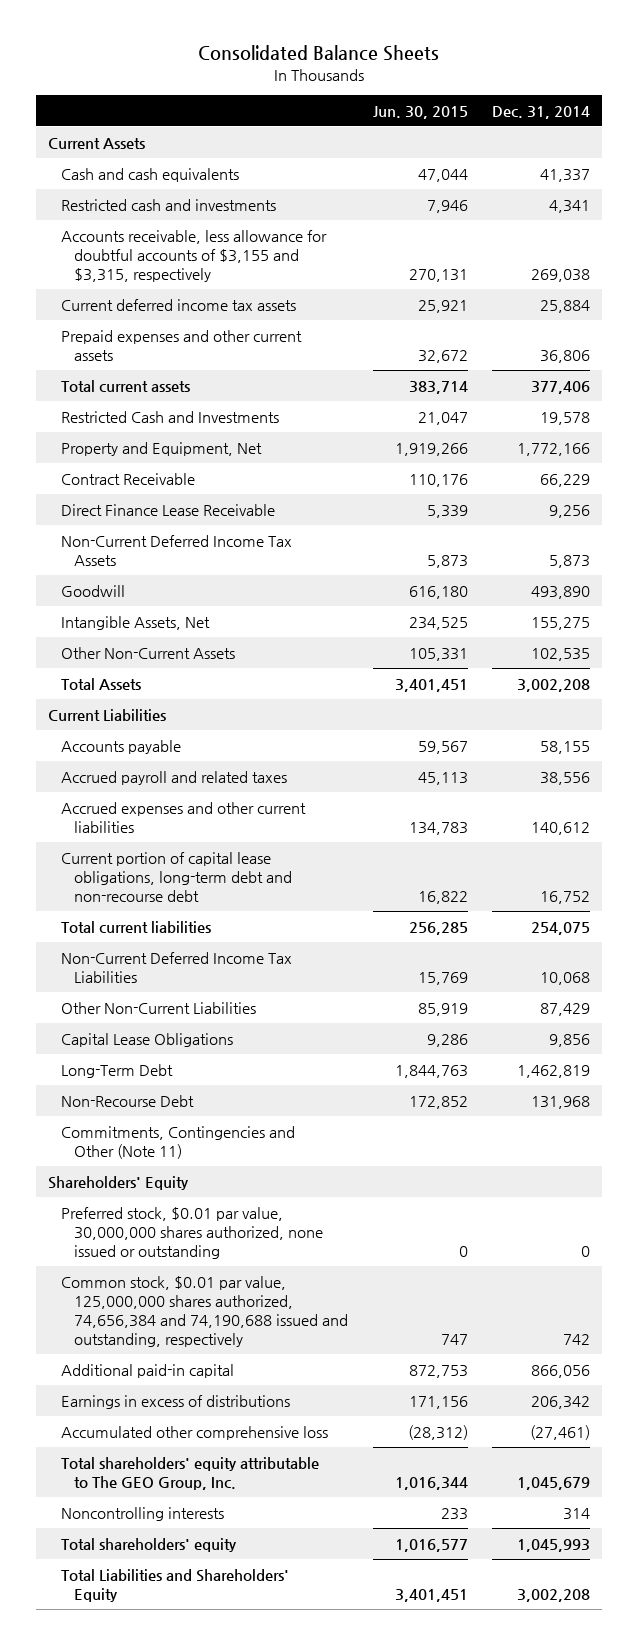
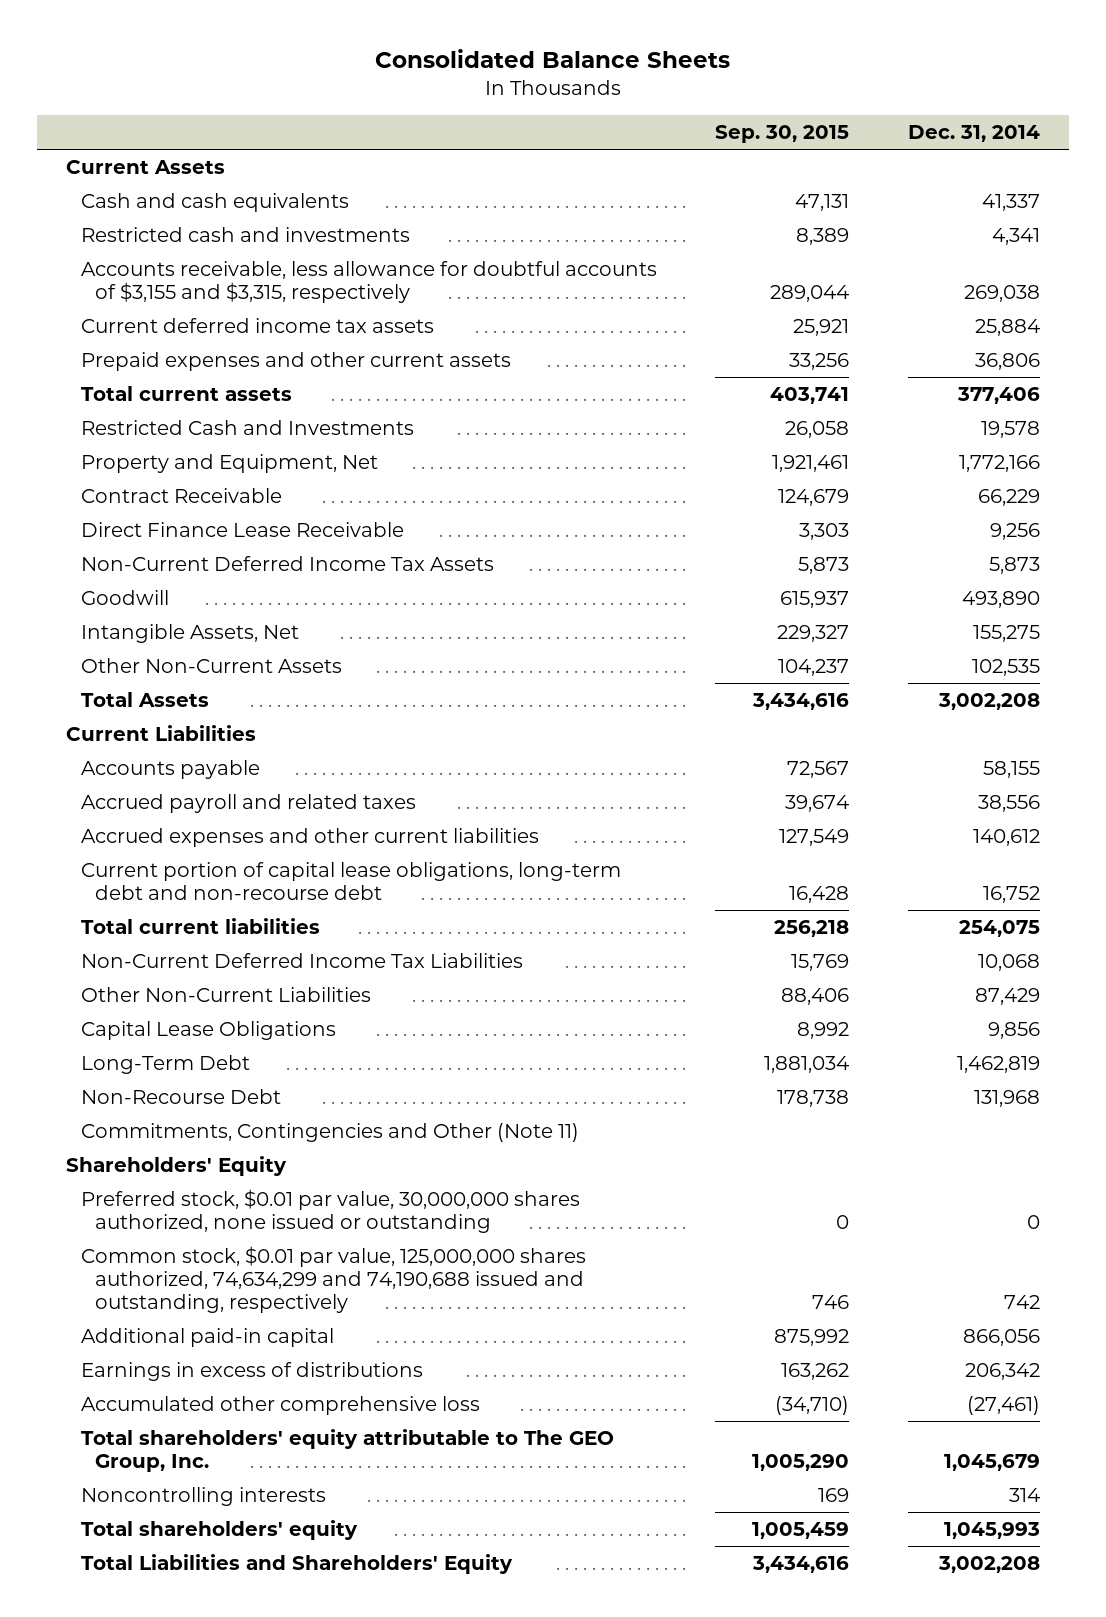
- | Jun. 30, 2015 | Dec. 31, 2014
+ | Sep. 30, 2015 | Dec. 31, 2014
- Common stock, $0.01 par value, 125,000,000 shares authorized, 74,656,384 and 74,190,688 issued and outstanding, respectively | 747 | 742
+ Common stock, $0.01 par value, 125,000,000 shares authorized, 74,634,299 and 74,190,688 issued and outstanding, respectively | 746 | 742

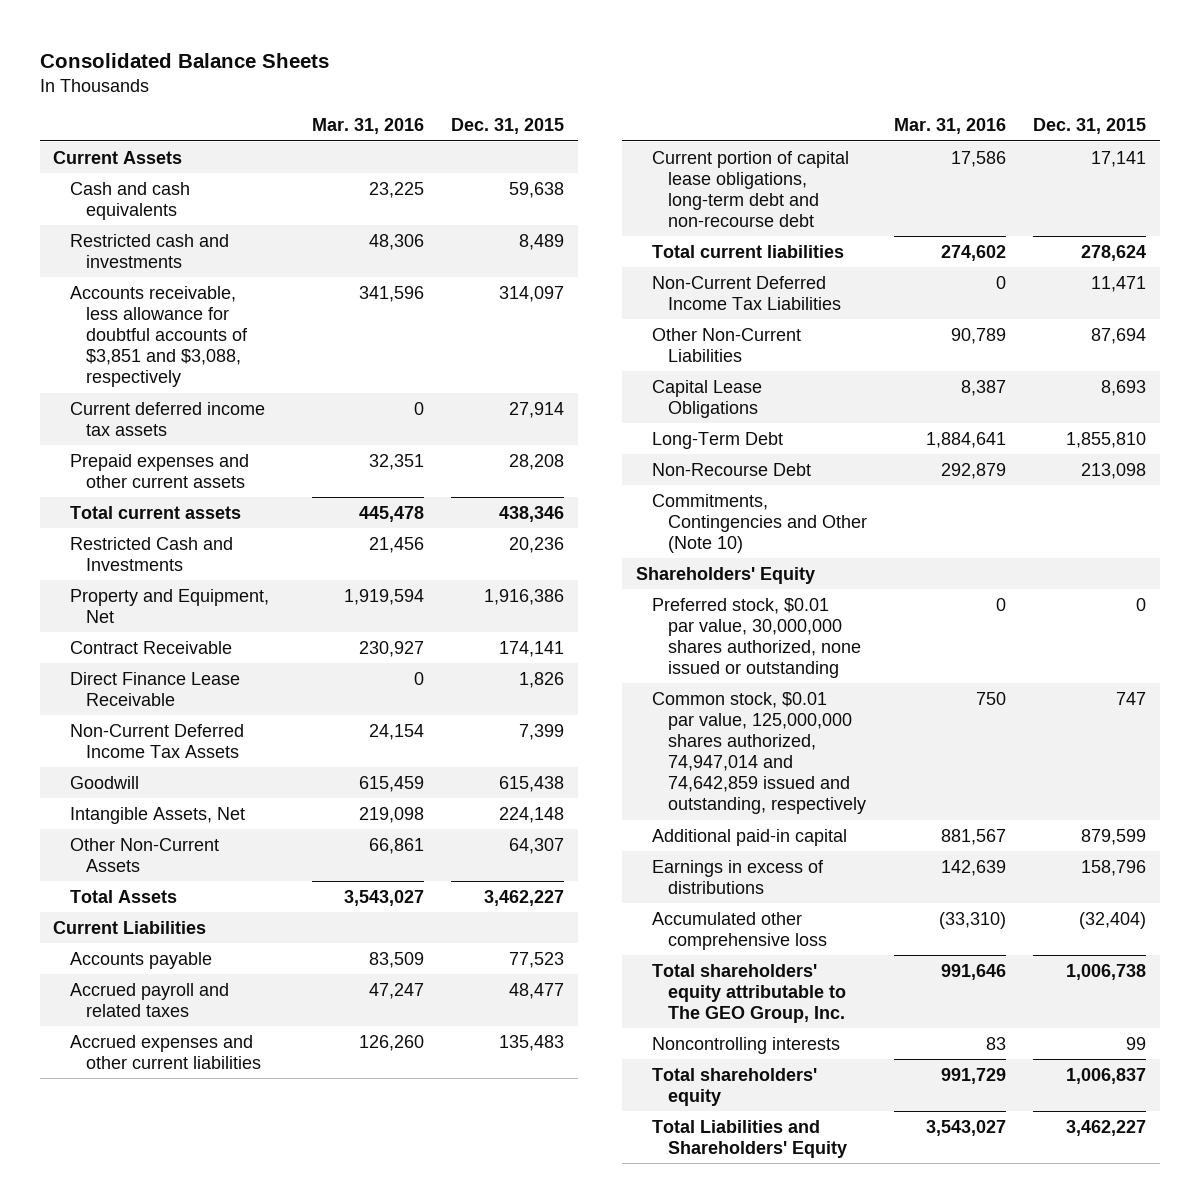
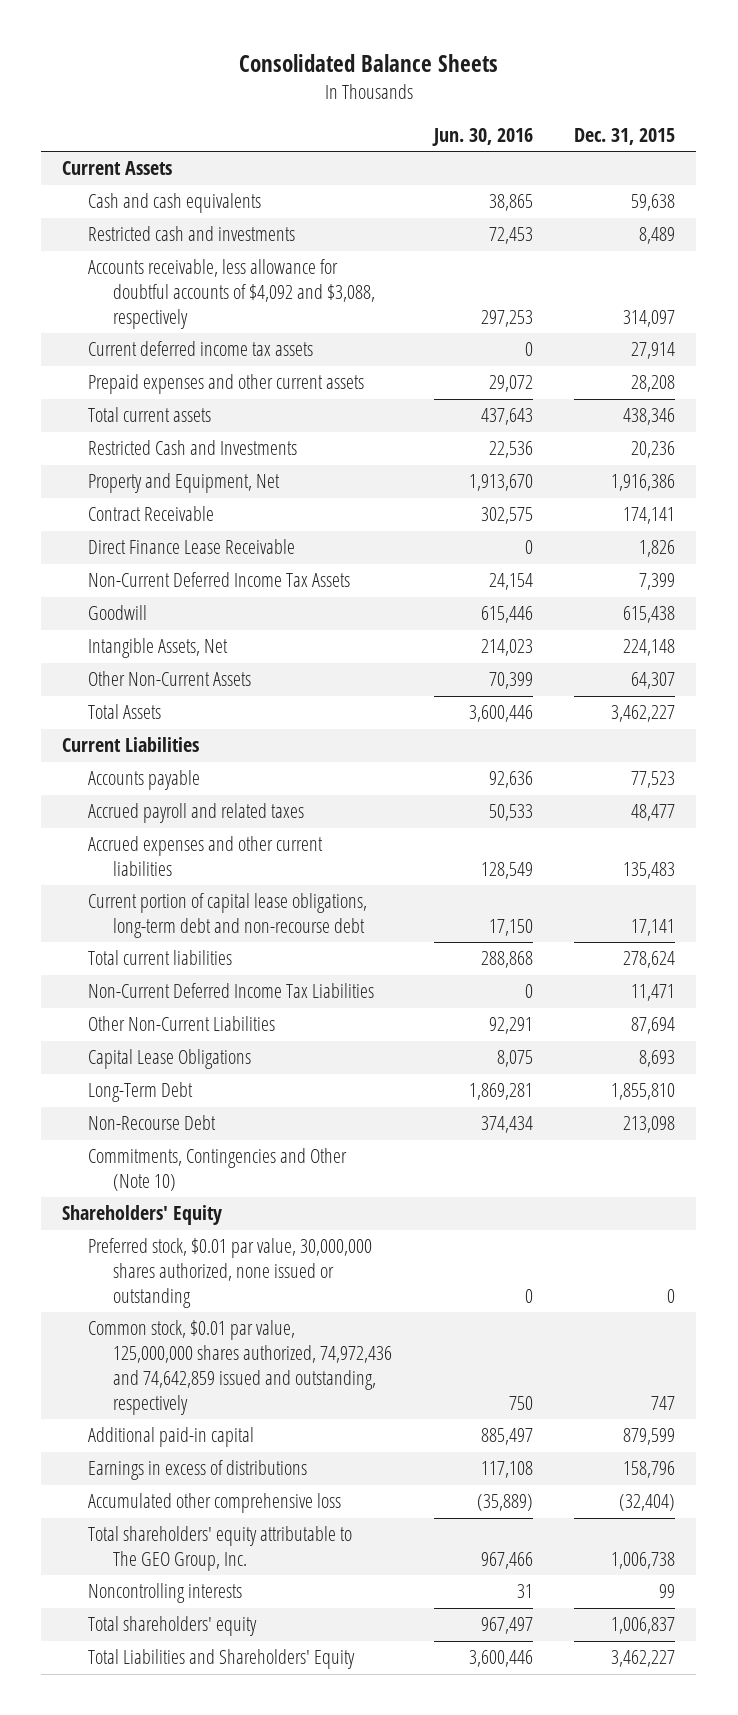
- | Mar. 31, 2016 | Dec. 31, 2015
+ | Jun. 30, 2016 | Dec. 31, 2015
- Accounts receivable, less allowance for doubtful accounts of $3,851 and $3,088, respectively | 341,596 | 314,097
+ Accounts receivable, less allowance for doubtful accounts of $4,092 and $3,088, respectively | 297,253 | 314,097
- Common stock, $0.01 par value, 125,000,000 shares authorized, 74,947,014 and 74,642,859 issued and outstanding, respectively | 750 | 747
+ Common stock, $0.01 par value, 125,000,000 shares authorized, 74,972,436 and 74,642,859 issued and outstanding, respectively | 750 | 747

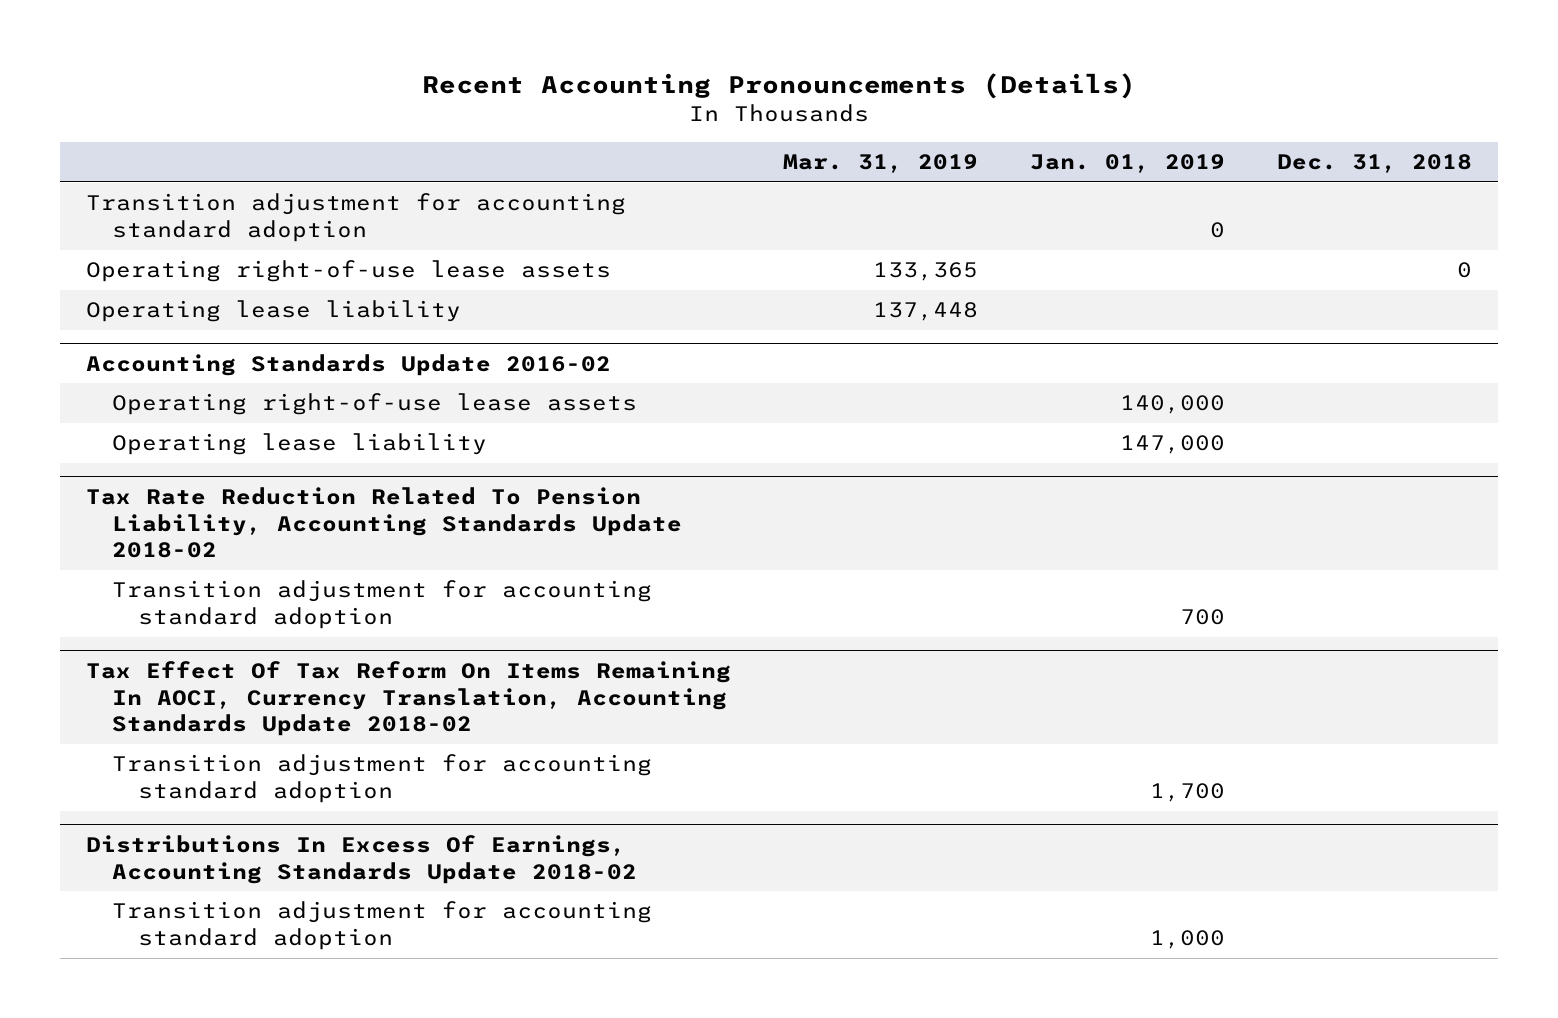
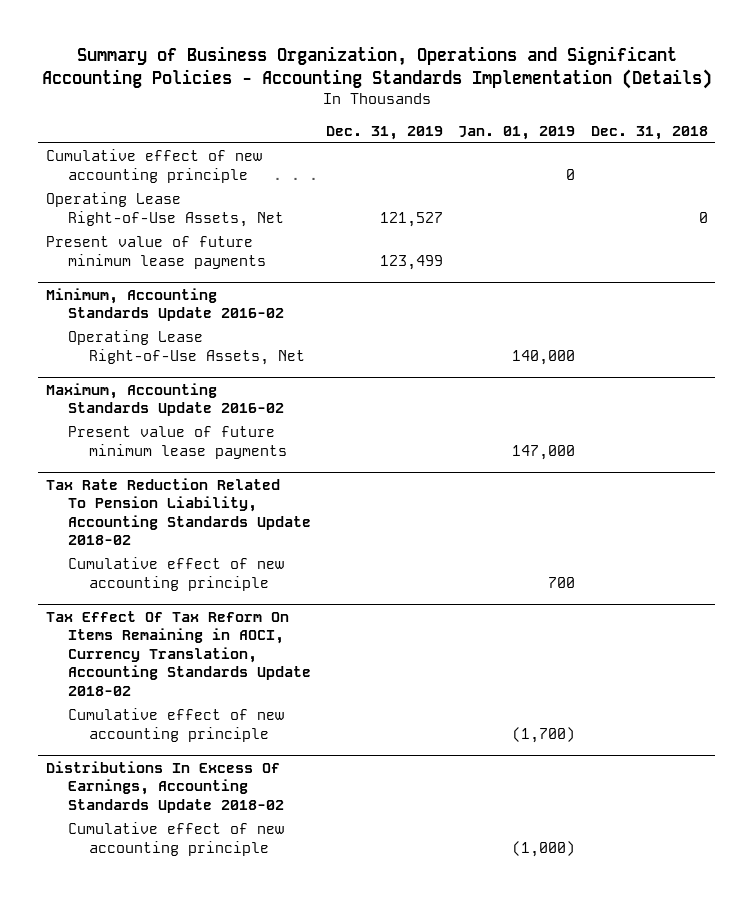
- Recent Accounting Pronouncements (Details)
+ Summary of Business Organization, Operations and Significant Accounting Policies - Accounting Standards Implementation (Details)
- | Mar. 31, 2019 | Jan. 01, 2019 | Dec. 31, 2018
+ | Dec. 31, 2019 | Jan. 01, 2019 | Dec. 31, 2018
- Transition adjustment for accounting standard adoption | | 0 |
- Operating right-of-use lease assets | 133,365 | | 0
- Operating lease liability | 137,448 | |
- Accounting Standards Update 2016-02
- Operating right-of-use lease assets | | 140,000 |
- Operating lease liability | | 147,000 |
+ Cumulative effect of new accounting principle | | 0 |
+ Operating Lease Right-of-Use Assets, Net | 121,527 | | 0
+ Present value of future minimum lease payments | 123,499 | |
+ Minimum, Accounting Standards Update 2016-02
+ Operating Lease Right-of-Use Assets, Net | | 140,000 |
+ Maximum, Accounting Standards Update 2016-02
+ Present value of future minimum lease payments | | 147,000 |
@ Tax Rate Reduction Related To Pension Liability, Accounting Standards Update 2018-02
- Transition adjustment for accounting standard adoption | | 700 |
- Tax Effect Of Tax Reform On Items Remaining In AOCI, Currency Translation, Accounting Standards Update 2018-02
- Transition adjustment for accounting standard adoption | | 1,700 |
@ Tax Rate Reduction Related To Pension Liability, Accounting Standards Update 2018-02
+ Cumulative effect of new accounting principle | | 700 |
+ Tax Effect Of Tax Reform On Items Remaining in AOCI, Currency Translation, Accounting Standards Update 2018-02
+ Cumulative effect of new accounting principle | | (1,700) |
@ Distributions In Excess Of Earnings, Accounting Standards Update 2018-02
- Transition adjustment for accounting standard adoption | | 1,000 |
+ Cumulative effect of new accounting principle | | (1,000) |

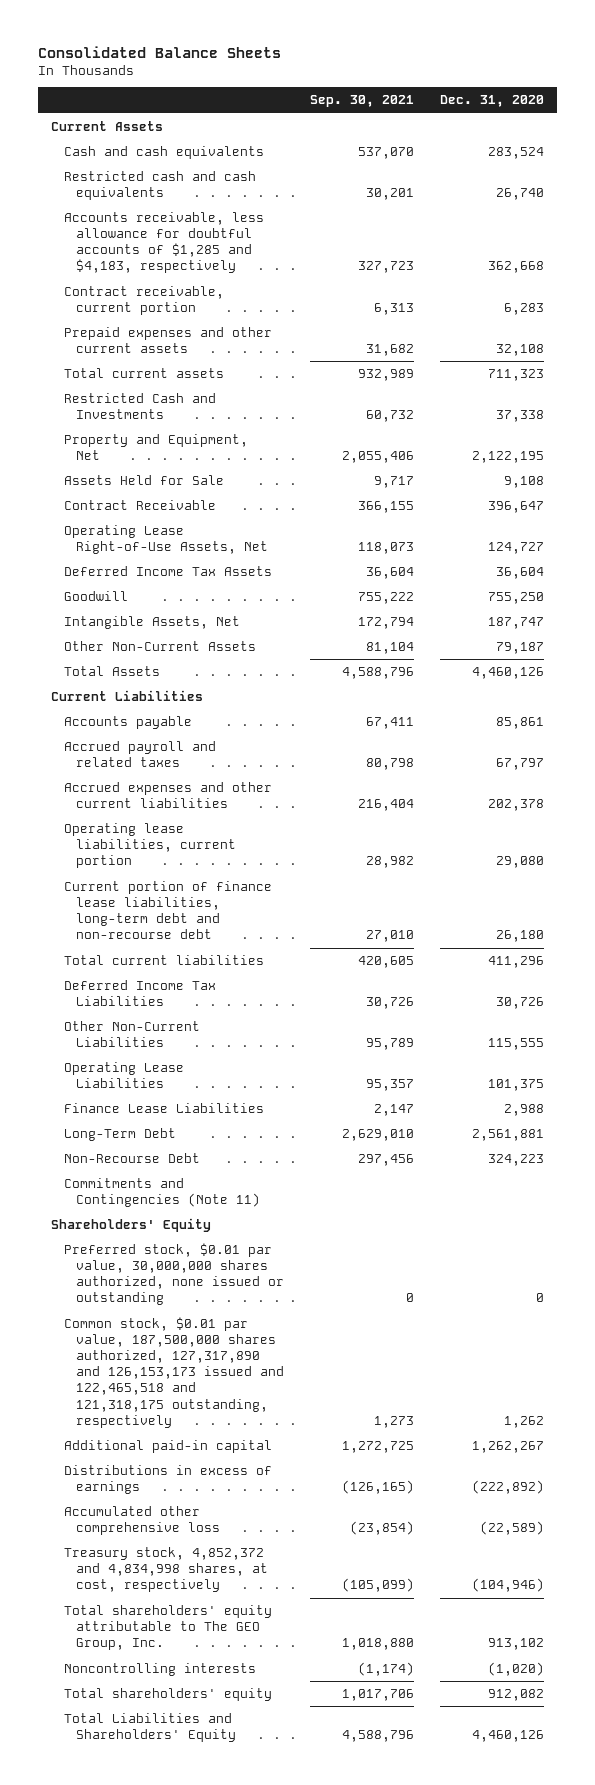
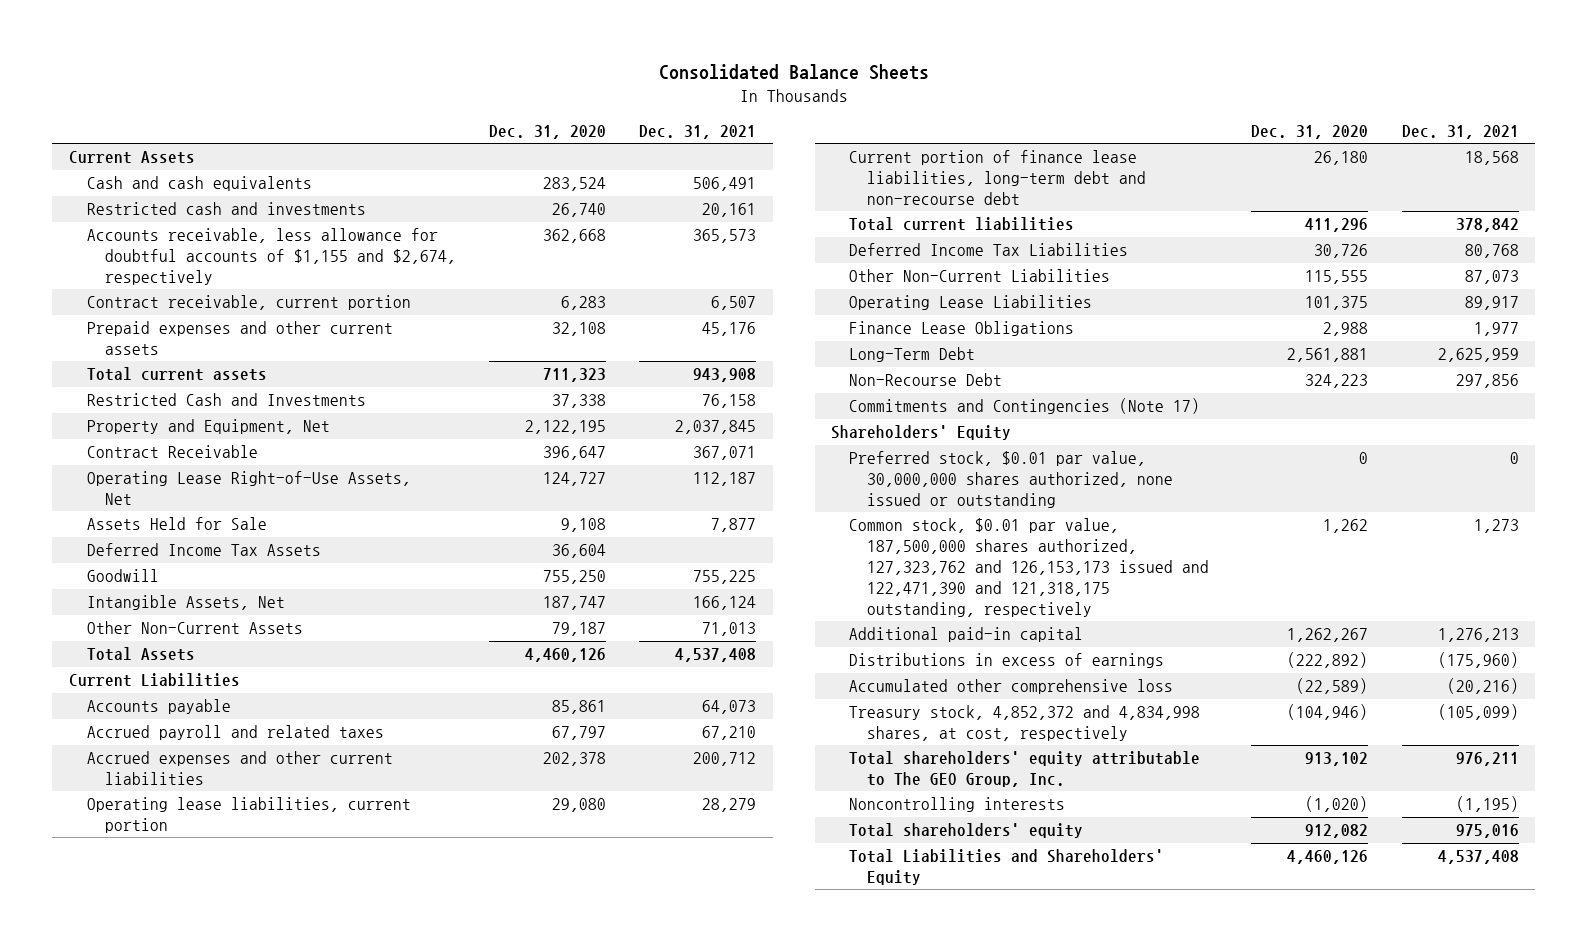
- | Sep. 30, 2021 | Dec. 31, 2020
+ | Dec. 31, 2020 | Dec. 31, 2021
- Restricted cash and cash equivalents | 30,201 | 26,740
- Accounts receivable, less allowance for doubtful accounts of $1,285 and $4,183, respectively | 327,723 | 362,668
+ Restricted cash and investments | 26,740 | 20,161
+ Accounts receivable, less allowance for doubtful accounts of $1,155 and $2,674, respectively | 362,668 | 365,573
moved down: Assets Held for Sale | 9,108 | 7,877
- Finance Lease Liabilities | 2,147 | 2,988
+ Finance Lease Obligations | 2,988 | 1,977
- Commitments and Contingencies (Note 11)
+ Commitments and Contingencies (Note 17)
- Common stock, $0.01 par value, 187,500,000 shares authorized, 127,317,890 and 126,153,173 issued and 122,465,518 and 121,318,175 outstanding, respectively | 1,273 | 1,262
+ Common stock, $0.01 par value, 187,500,000 shares authorized, 127,323,762 and 126,153,173 issued and 122,471,390 and 121,318,175 outstanding, respectively | 1,262 | 1,273

